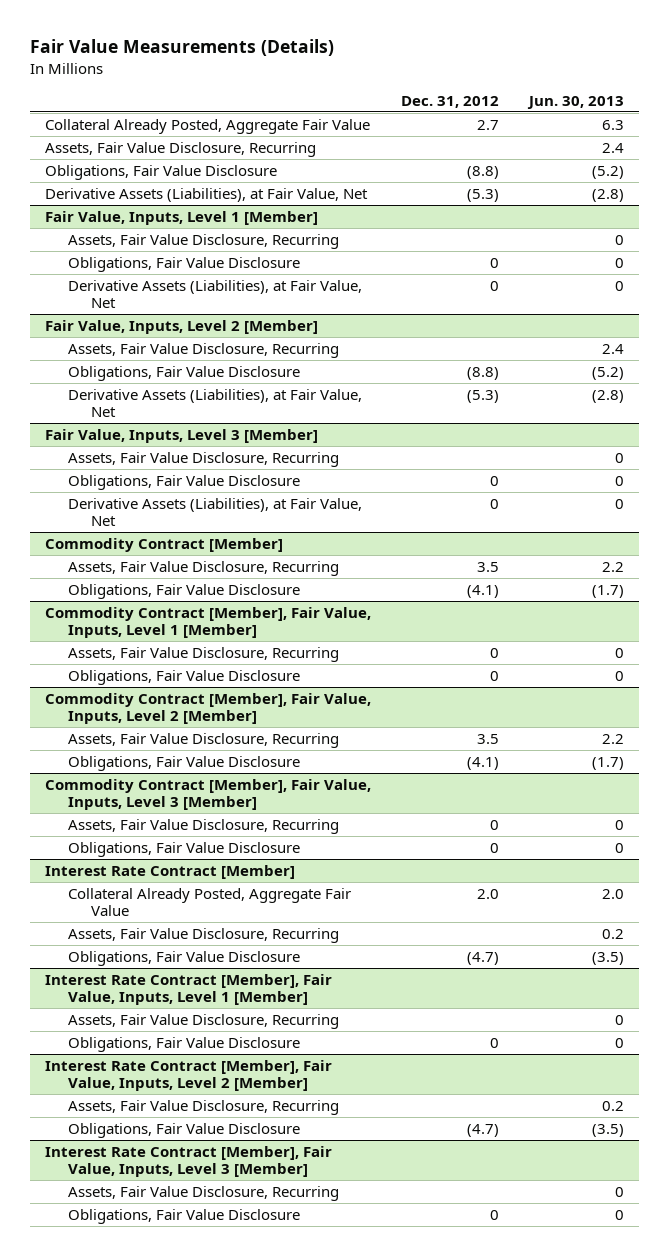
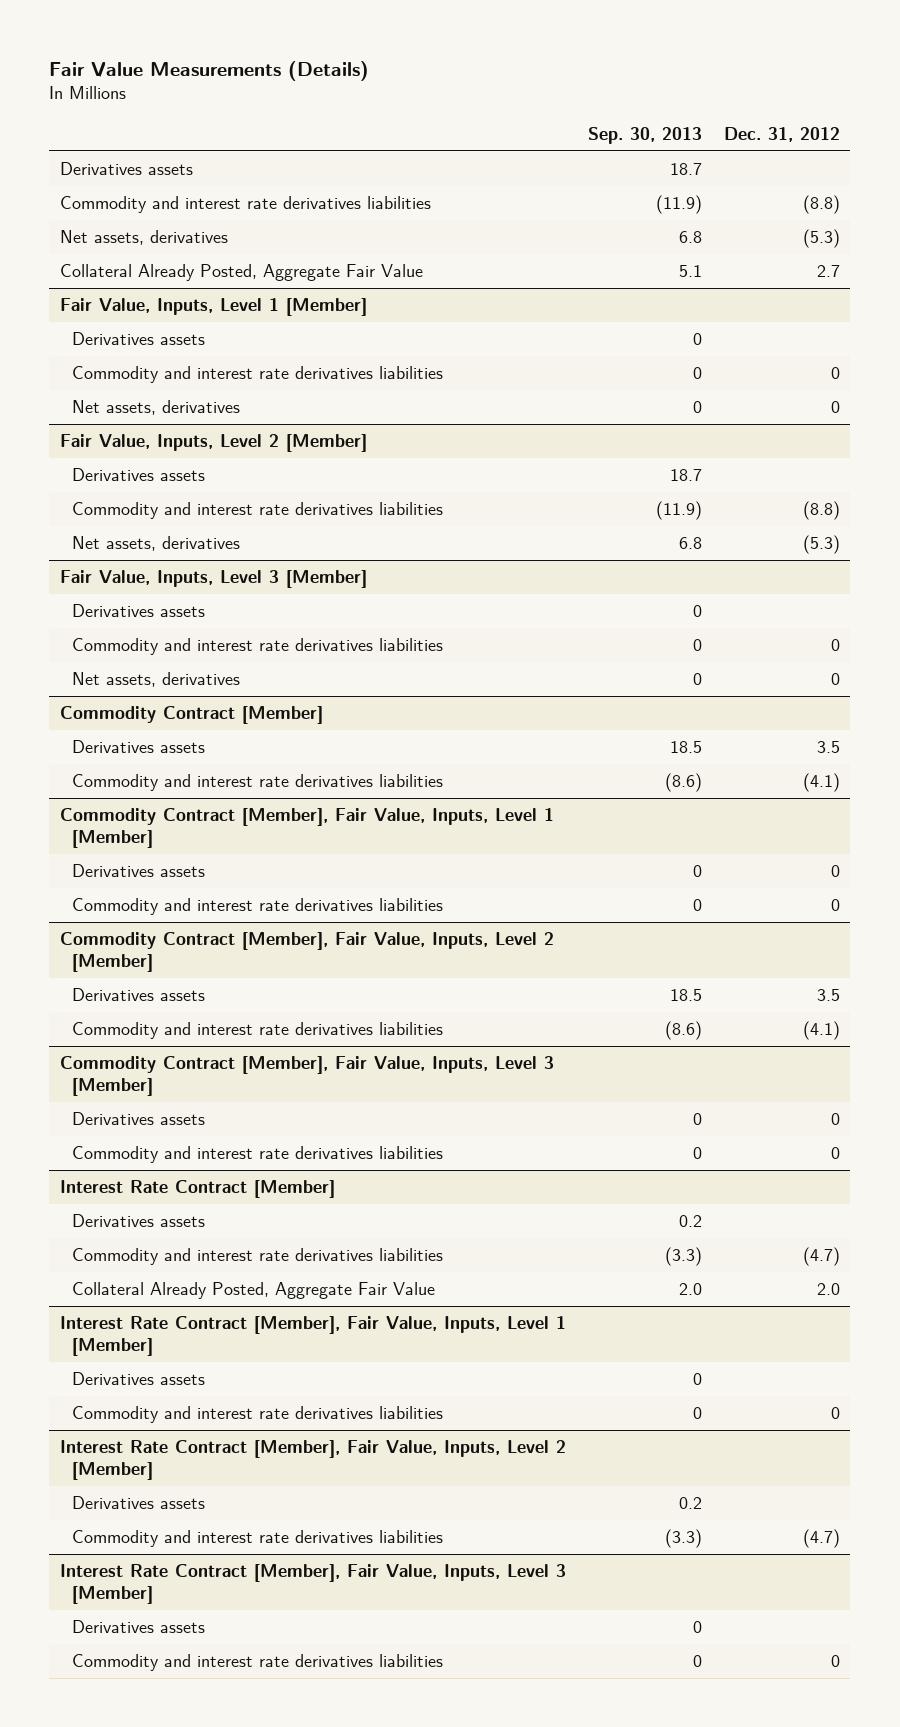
- | Dec. 31, 2012 | Jun. 30, 2013
+ | Sep. 30, 2013 | Dec. 31, 2012
+ Derivatives assets | 18.7 |
+ Commodity and interest rate derivatives liabilities | (11.9) | (8.8)
+ Net assets, derivatives | 6.8 | (5.3)
- Assets, Fair Value Disclosure, Recurring | | 2.4
- Obligations, Fair Value Disclosure | (8.8) | (5.2)
- Derivative Assets (Liabilities), at Fair Value, Net | (5.3) | (2.8)
@ Fair Value, Inputs, Level 1 [Member]
- Assets, Fair Value Disclosure, Recurring | | 0
- Obligations, Fair Value Disclosure | 0 | 0
- Derivative Assets (Liabilities), at Fair Value, Net | 0 | 0
+ Derivatives assets | 0 |
+ Commodity and interest rate derivatives liabilities | 0 | 0
+ Net assets, derivatives | 0 | 0
@ Fair Value, Inputs, Level 2 [Member]
- Assets, Fair Value Disclosure, Recurring | | 2.4
- Obligations, Fair Value Disclosure | (8.8) | (5.2)
- Derivative Assets (Liabilities), at Fair Value, Net | (5.3) | (2.8)
+ Derivatives assets | 18.7 |
+ Commodity and interest rate derivatives liabilities | (11.9) | (8.8)
+ Net assets, derivatives | 6.8 | (5.3)
@ Fair Value, Inputs, Level 3 [Member]
- Assets, Fair Value Disclosure, Recurring | | 0
- Obligations, Fair Value Disclosure | 0 | 0
- Derivative Assets (Liabilities), at Fair Value, Net | 0 | 0
+ Derivatives assets | 0 |
+ Commodity and interest rate derivatives liabilities | 0 | 0
+ Net assets, derivatives | 0 | 0
@ Commodity Contract [Member]
- Assets, Fair Value Disclosure, Recurring | 3.5 | 2.2
- Obligations, Fair Value Disclosure | (4.1) | (1.7)
+ Derivatives assets | 18.5 | 3.5
+ Commodity and interest rate derivatives liabilities | (8.6) | (4.1)
@ Commodity Contract [Member], Fair Value, Inputs, Level 1 [Member]
- Assets, Fair Value Disclosure, Recurring | 0 | 0
- Obligations, Fair Value Disclosure | 0 | 0
+ Derivatives assets | 0 | 0
+ Commodity and interest rate derivatives liabilities | 0 | 0
@ Commodity Contract [Member], Fair Value, Inputs, Level 2 [Member]
- Assets, Fair Value Disclosure, Recurring | 3.5 | 2.2
- Obligations, Fair Value Disclosure | (4.1) | (1.7)
+ Derivatives assets | 18.5 | 3.5
+ Commodity and interest rate derivatives liabilities | (8.6) | (4.1)
@ Commodity Contract [Member], Fair Value, Inputs, Level 3 [Member]
- Assets, Fair Value Disclosure, Recurring | 0 | 0
- Obligations, Fair Value Disclosure | 0 | 0
+ Derivatives assets | 0 | 0
+ Commodity and interest rate derivatives liabilities | 0 | 0
@ Interest Rate Contract [Member]
+ Derivatives assets | 0.2 |
+ Commodity and interest rate derivatives liabilities | (3.3) | (4.7)
- Assets, Fair Value Disclosure, Recurring | | 0.2
- Obligations, Fair Value Disclosure | (4.7) | (3.5)
@ Interest Rate Contract [Member], Fair Value, Inputs, Level 1 [Member]
- Assets, Fair Value Disclosure, Recurring | | 0
- Obligations, Fair Value Disclosure | 0 | 0
+ Derivatives assets | 0 |
+ Commodity and interest rate derivatives liabilities | 0 | 0
@ Interest Rate Contract [Member], Fair Value, Inputs, Level 2 [Member]
- Assets, Fair Value Disclosure, Recurring | | 0.2
- Obligations, Fair Value Disclosure | (4.7) | (3.5)
+ Derivatives assets | 0.2 |
+ Commodity and interest rate derivatives liabilities | (3.3) | (4.7)
@ Interest Rate Contract [Member], Fair Value, Inputs, Level 3 [Member]
- Assets, Fair Value Disclosure, Recurring | | 0
- Obligations, Fair Value Disclosure | 0 | 0
+ Derivatives assets | 0 |
+ Commodity and interest rate derivatives liabilities | 0 | 0

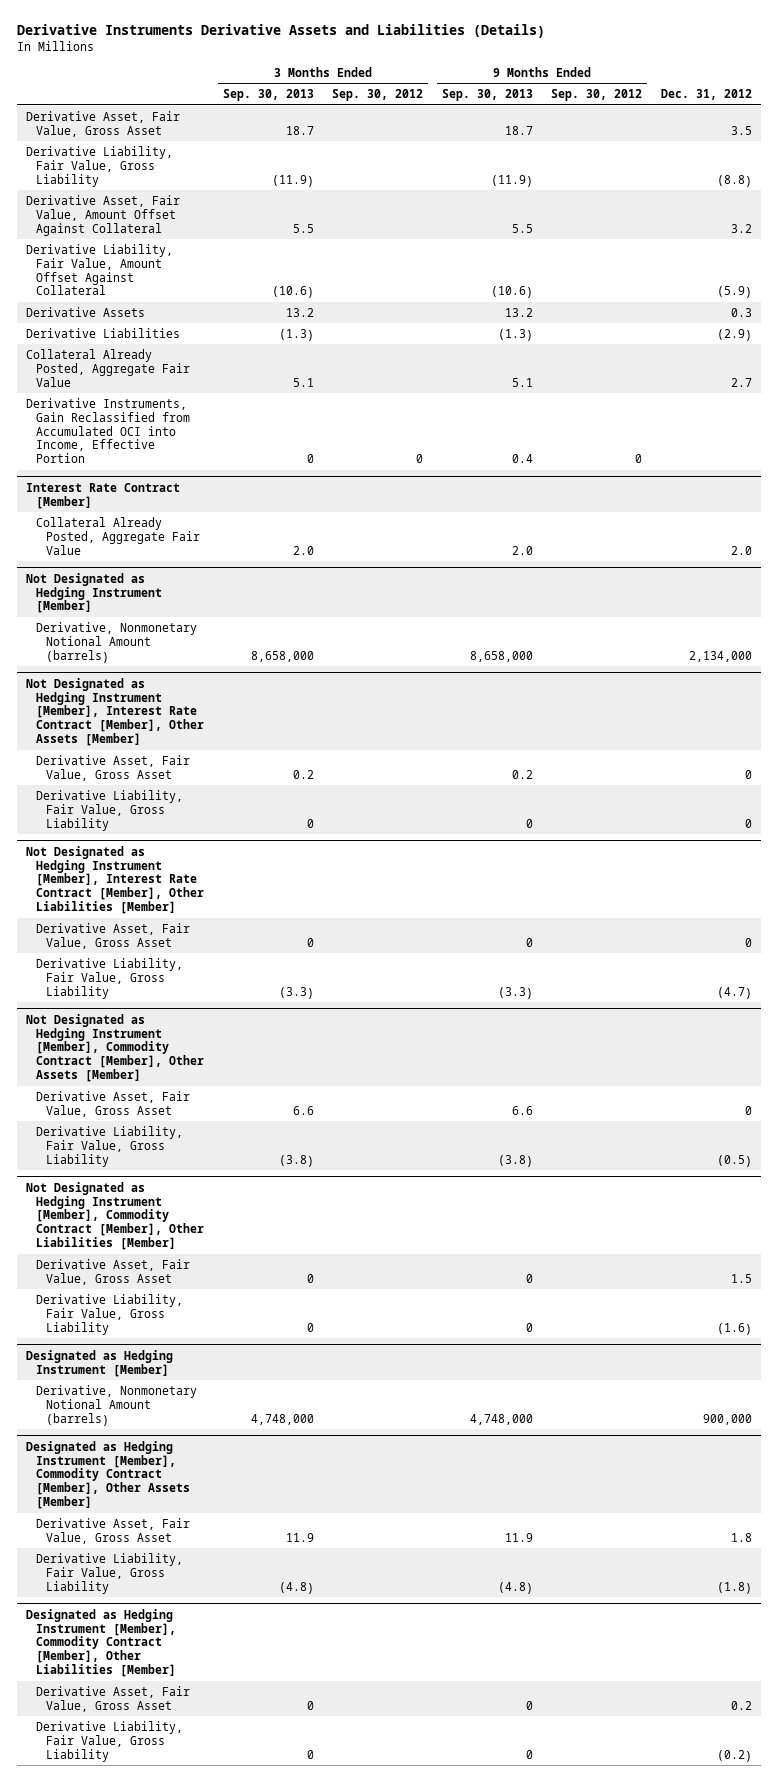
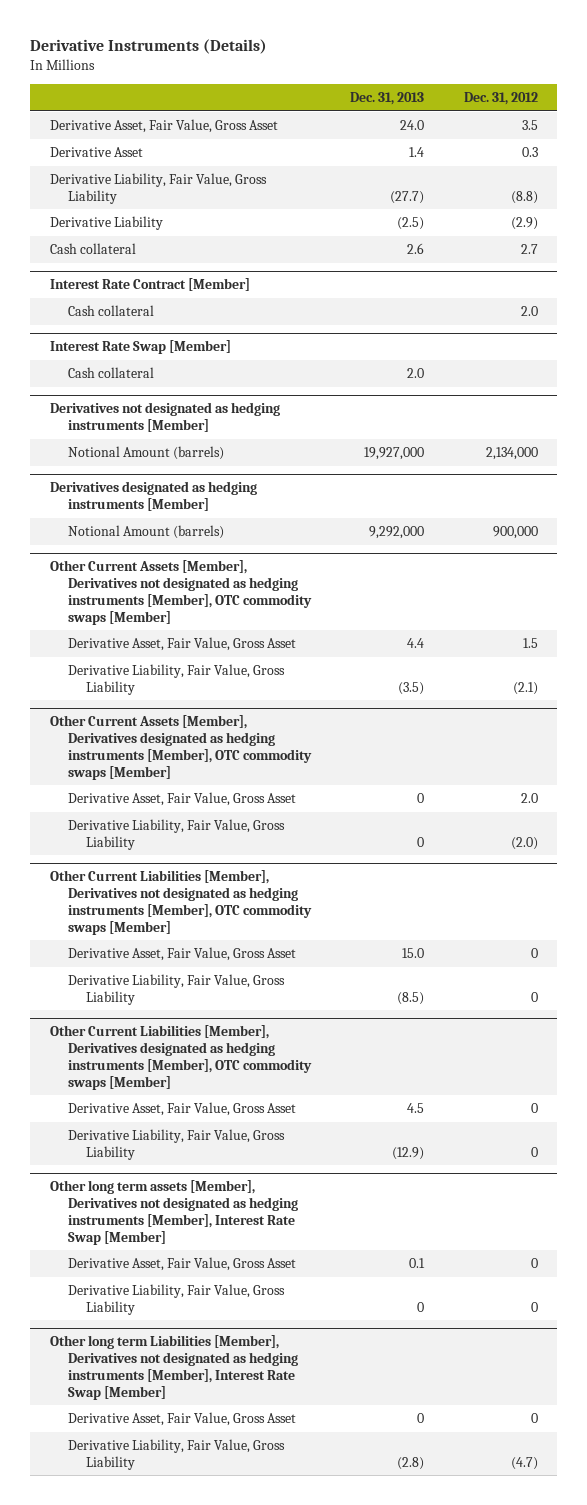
- Derivative Instruments Derivative Assets and Liabilities (Details)
+ Derivative Instruments (Details)
- | 3 Months Ended Sep. 30, 2013 | 3 Months Ended Sep. 30, 2012 | 9 Months Ended Sep. 30, 2013 | 9 Months Ended Sep. 30, 2012 | Dec. 31, 2012
+ | Dec. 31, 2013 | Dec. 31, 2012
+ Derivative Asset | 1.4 | 0.3
- Derivative Asset, Fair Value, Amount Offset Against Collateral | 5.5 | | 5.5 | | 3.2
- Derivative Liability, Fair Value, Amount Offset Against Collateral | (10.6) | | (10.6) | | (5.9)
- Derivative Assets | 13.2 | | 13.2 | | 0.3
- Derivative Liabilities | (1.3) | | (1.3) | | (2.9)
- Collateral Already Posted, Aggregate Fair Value | 5.1 | | 5.1 | | 2.7
- Derivative Instruments, Gain Reclassified from Accumulated OCI into Income, Effective Portion | 0 | 0 | 0.4 | 0 |
+ Derivative Liability | (2.5) | (2.9)
+ Cash collateral | 2.6 | 2.7
@ Interest Rate Contract [Member]
- Collateral Already Posted, Aggregate Fair Value | 2.0 | | 2.0 | | 2.0
- Not Designated as Hedging Instrument [Member]
- Derivative, Nonmonetary Notional Amount (barrels) | 8,658,000 | | 8,658,000 | | 2,134,000
- Not Designated as Hedging Instrument [Member], Interest Rate Contract [Member], Other Assets [Member]
@ Interest Rate Contract [Member]
+ Cash collateral | | 2.0
+ Interest Rate Swap [Member]
+ Cash collateral | 2.0 |
+ Derivatives not designated as hedging instruments [Member]
+ Notional Amount (barrels) | 19,927,000 | 2,134,000
+ Derivatives designated as hedging instruments [Member]
+ Notional Amount (barrels) | 9,292,000 | 900,000
+ Other Current Assets [Member], Derivatives not designated as hedging instruments [Member], OTC commodity swaps [Member]
+ Derivative Asset, Fair Value, Gross Asset | 4.4 | 1.5
+ Derivative Liability, Fair Value, Gross Liability | (3.5) | (2.1)
+ Other Current Assets [Member], Derivatives designated as hedging instruments [Member], OTC commodity swaps [Member]
+ Derivative Asset, Fair Value, Gross Asset | 0 | 2.0
+ Derivative Liability, Fair Value, Gross Liability | 0 | (2.0)
+ Other Current Liabilities [Member], Derivatives not designated as hedging instruments [Member], OTC commodity swaps [Member]
- Not Designated as Hedging Instrument [Member], Interest Rate Contract [Member], Other Liabilities [Member]
+ Other Current Liabilities [Member], Derivatives designated as hedging instruments [Member], OTC commodity swaps [Member]
- Derivative Liability, Fair Value, Gross Liability | (3.3) | | (3.3) | | (4.7)
- Not Designated as Hedging Instrument [Member], Commodity Contract [Member], Other Assets [Member]
+ Derivative Liability, Fair Value, Gross Liability | (12.9) | 0
+ Other long term assets [Member], Derivatives not designated as hedging instruments [Member], Interest Rate Swap [Member]
- Derivative Liability, Fair Value, Gross Liability | (3.8) | | (3.8) | | (0.5)
- Not Designated as Hedging Instrument [Member], Commodity Contract [Member], Other Liabilities [Member]
- Derivative Asset, Fair Value, Gross Asset | 0 | | 0 | | 1.5
- Derivative Liability, Fair Value, Gross Liability | 0 | | 0 | | (1.6)
- Designated as Hedging Instrument [Member]
- Derivative, Nonmonetary Notional Amount (barrels) | 4,748,000 | | 4,748,000 | | 900,000
- Designated as Hedging Instrument [Member], Commodity Contract [Member], Other Assets [Member]
- Derivative Asset, Fair Value, Gross Asset | 11.9 | | 11.9 | | 1.8
- Derivative Liability, Fair Value, Gross Liability | (4.8) | | (4.8) | | (1.8)
- Designated as Hedging Instrument [Member], Commodity Contract [Member], Other Liabilities [Member]
- Derivative Asset, Fair Value, Gross Asset | 0 | | 0 | | 0.2
- Derivative Liability, Fair Value, Gross Liability | 0 | | 0 | | (0.2)
+ Derivative Liability, Fair Value, Gross Liability | 0 | 0
+ Other long term Liabilities [Member], Derivatives not designated as hedging instruments [Member], Interest Rate Swap [Member]
+ Derivative Asset, Fair Value, Gross Asset | 0 | 0
+ Derivative Liability, Fair Value, Gross Liability | (2.8) | (4.7)

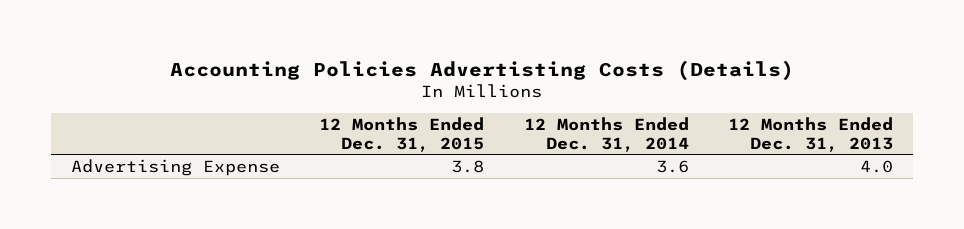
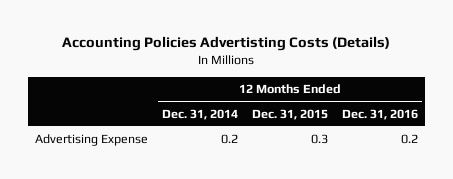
- | 12 Months Ended Dec. 31, 2015 | 12 Months Ended Dec. 31, 2014 | 12 Months Ended Dec. 31, 2013
+ | 12 Months Ended Dec. 31, 2014 | 12 Months Ended Dec. 31, 2015 | 12 Months Ended Dec. 31, 2016
- Advertising Expense | 3.8 | 3.6 | 4.0
+ Advertising Expense | 0.2 | 0.3 | 0.2

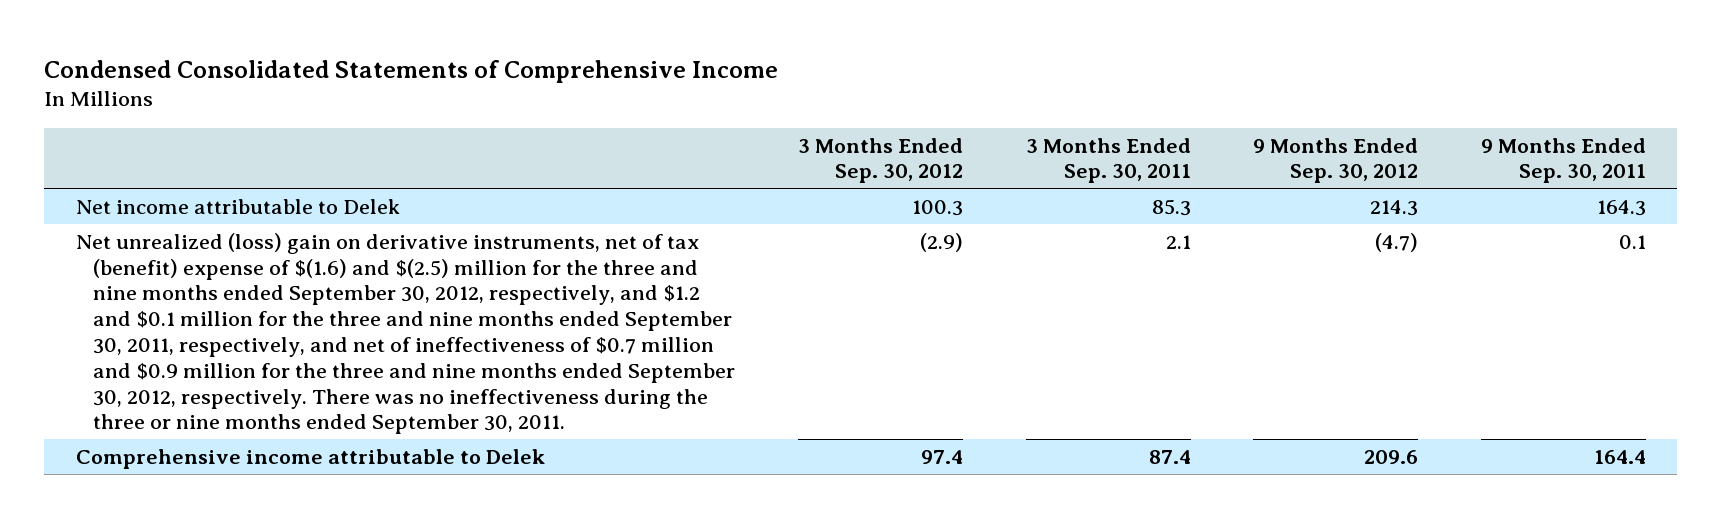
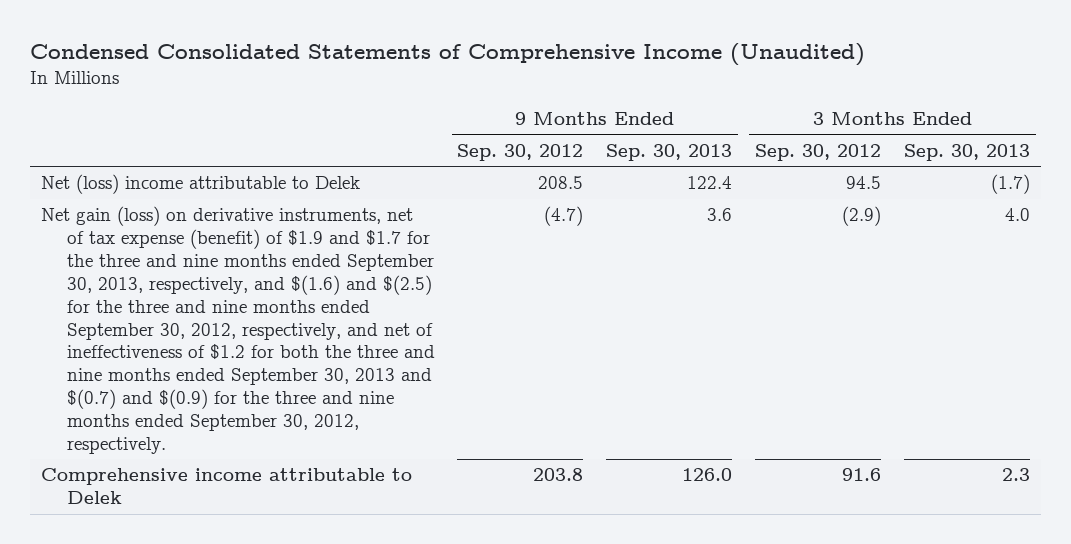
- Condensed Consolidated Statements of Comprehensive Income
+ Condensed Consolidated Statements of Comprehensive Income (Unaudited)
- | 3 Months Ended Sep. 30, 2012 | 3 Months Ended Sep. 30, 2011 | 9 Months Ended Sep. 30, 2012 | 9 Months Ended Sep. 30, 2011
+ | 9 Months Ended Sep. 30, 2012 | 9 Months Ended Sep. 30, 2013 | 3 Months Ended Sep. 30, 2012 | 3 Months Ended Sep. 30, 2013
- Net income attributable to Delek | 100.3 | 85.3 | 214.3 | 164.3
- Net unrealized (loss) gain on derivative instruments, net of tax (benefit) expense of $(1.6) and $(2.5) million for the three and nine months ended September 30, 2012, respectively, and $1.2 and $0.1 million for the three and nine months ended September 30, 2011, respectively, and net of ineffectiveness of $0.7 million and $0.9 million for the three and nine months ended September 30, 2012, respectively. There was no ineffectiveness during the three or nine months ended September 30, 2011. | (2.9) | 2.1 | (4.7) | 0.1
- Comprehensive income attributable to Delek | 97.4 | 87.4 | 209.6 | 164.4
+ Net (loss) income attributable to Delek | 208.5 | 122.4 | 94.5 | (1.7)
+ Net gain (loss) on derivative instruments, net of tax expense (benefit) of $1.9 and $1.7 for the three and nine months ended September 30, 2013, respectively, and $(1.6) and $(2.5) for the three and nine months ended September 30, 2012, respectively, and net of ineffectiveness of $1.2 for both the three and nine months ended September 30, 2013 and $(0.7) and $(0.9) for the three and nine months ended September 30, 2012, respectively. | (4.7) | 3.6 | (2.9) | 4.0
+ Comprehensive income attributable to Delek | 203.8 | 126.0 | 91.6 | 2.3

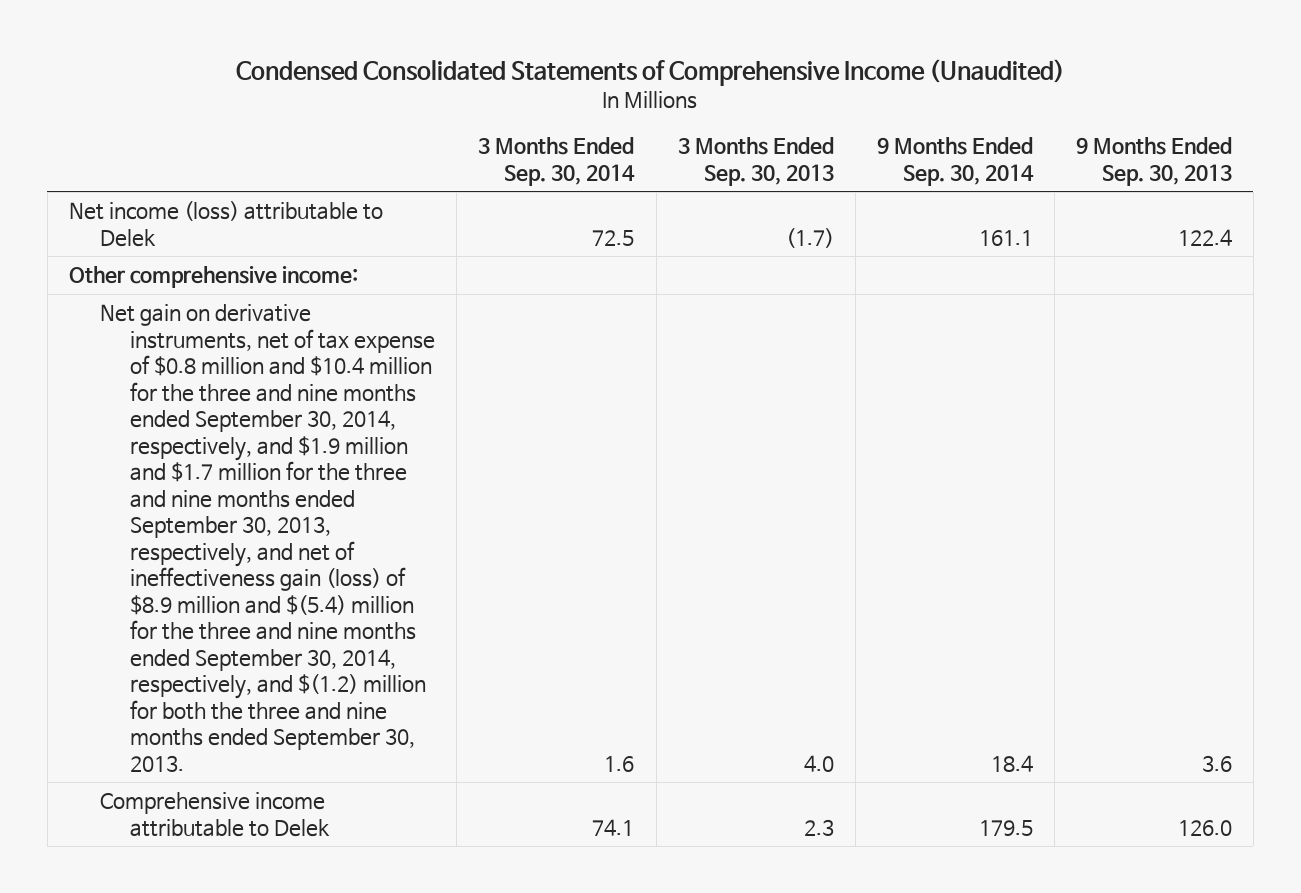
- | 9 Months Ended Sep. 30, 2012 | 9 Months Ended Sep. 30, 2013 | 3 Months Ended Sep. 30, 2012 | 3 Months Ended Sep. 30, 2013
+ | 3 Months Ended Sep. 30, 2014 | 3 Months Ended Sep. 30, 2013 | 9 Months Ended Sep. 30, 2014 | 9 Months Ended Sep. 30, 2013
- Net (loss) income attributable to Delek | 208.5 | 122.4 | 94.5 | (1.7)
- Net gain (loss) on derivative instruments, net of tax expense (benefit) of $1.9 and $1.7 for the three and nine months ended September 30, 2013, respectively, and $(1.6) and $(2.5) for the three and nine months ended September 30, 2012, respectively, and net of ineffectiveness of $1.2 for both the three and nine months ended September 30, 2013 and $(0.7) and $(0.9) for the three and nine months ended September 30, 2012, respectively. | (4.7) | 3.6 | (2.9) | 4.0
+ Net income (loss) attributable to Delek | 72.5 | (1.7) | 161.1 | 122.4
+ Other comprehensive income:
+ Net gain on derivative instruments, net of tax expense of $0.8 million and $10.4 million for the three and nine months ended September 30, 2014, respectively, and $1.9 million and $1.7 million for the three and nine months ended September 30, 2013, respectively, and net of ineffectiveness gain (loss) of $8.9 million and $(5.4) million for the three and nine months ended September 30, 2014, respectively, and $(1.2) million for both the three and nine months ended September 30, 2013. | 1.6 | 4.0 | 18.4 | 3.6

